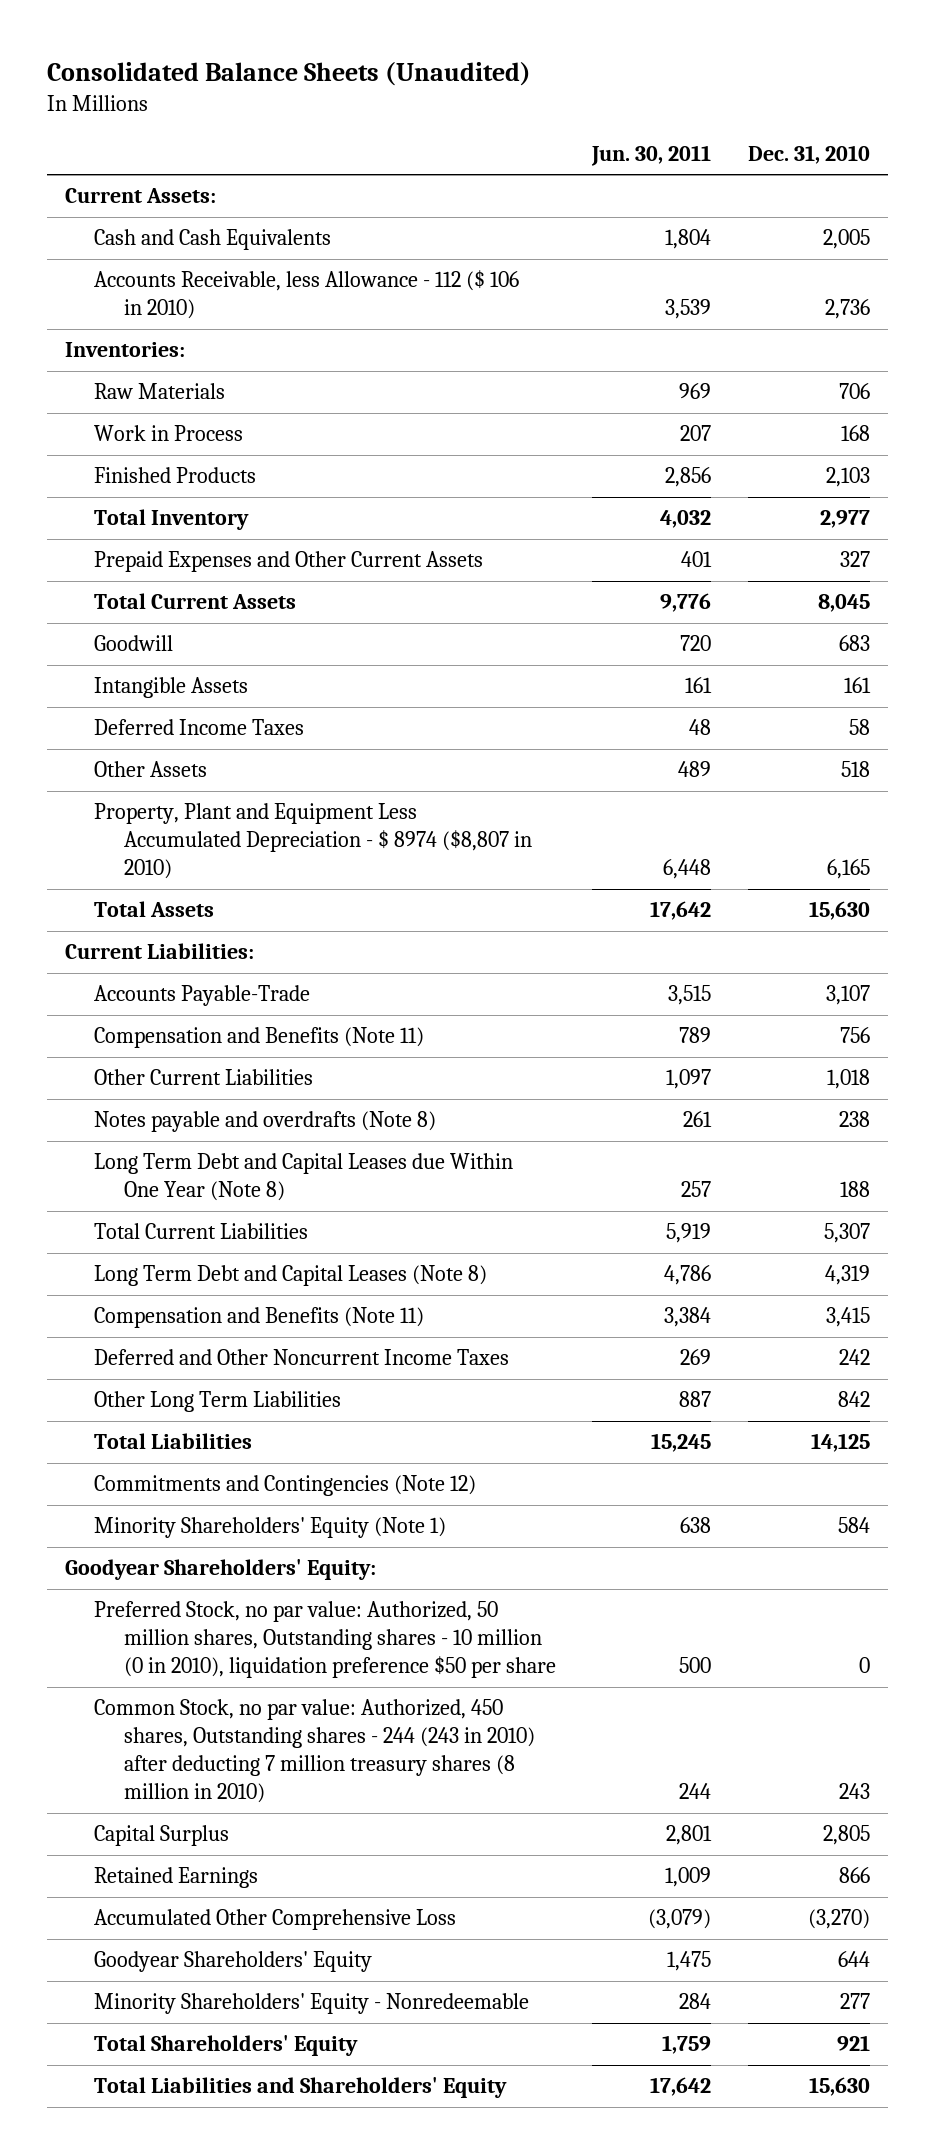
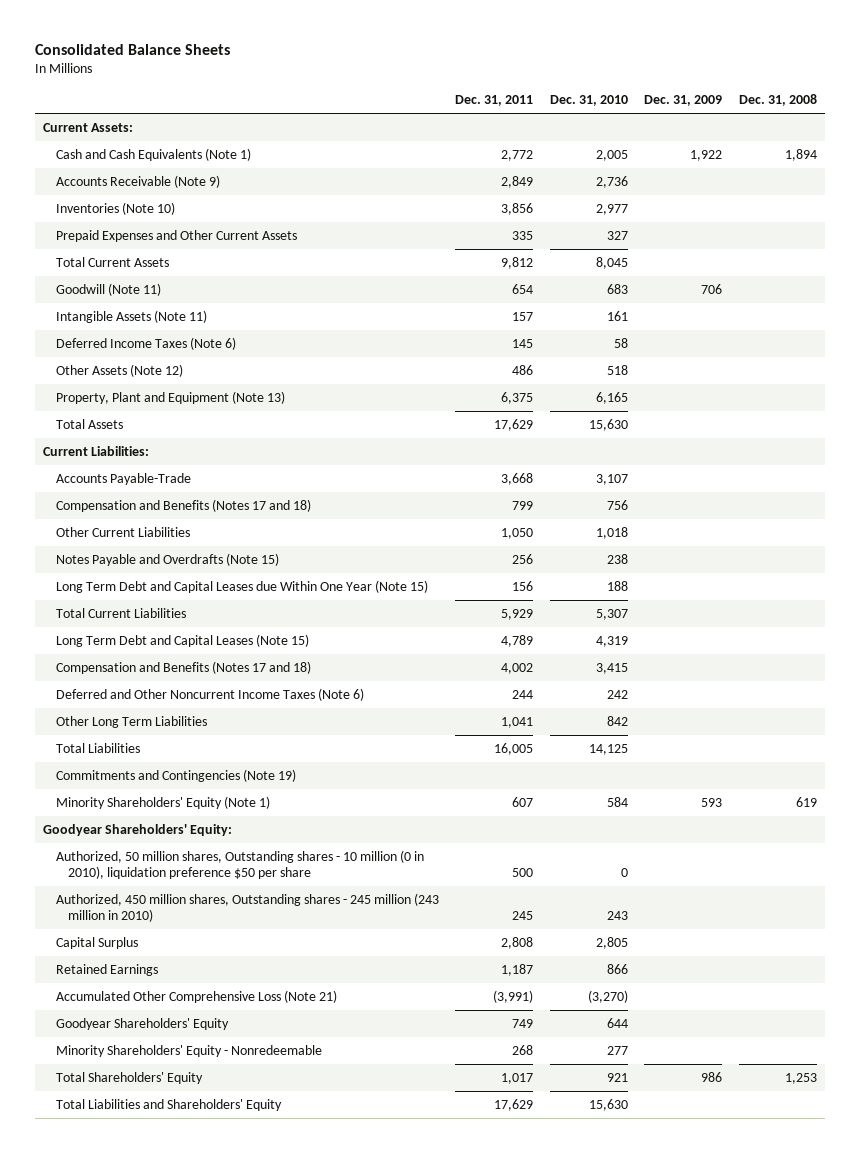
- Consolidated Balance Sheets (Unaudited)
+ Consolidated Balance Sheets
- | Jun. 30, 2011 | Dec. 31, 2010
+ | Dec. 31, 2011 | Dec. 31, 2010 | Dec. 31, 2009 | Dec. 31, 2008
- Cash and Cash Equivalents | 1,804 | 2,005
- Accounts Receivable, less Allowance - 112 ($ 106 in 2010) | 3,539 | 2,736
- Inventories:
- Raw Materials | 969 | 706
- Work in Process | 207 | 168
- Finished Products | 2,856 | 2,103
- Total Inventory | 4,032 | 2,977
+ Cash and Cash Equivalents (Note 1) | 2,772 | 2,005 | 1,922 | 1,894
+ Accounts Receivable (Note 9) | 2,849 | 2,736 | |
+ Inventories (Note 10) | 3,856 | 2,977 | |
- Goodwill | 720 | 683
- Intangible Assets | 161 | 161
- Deferred Income Taxes | 48 | 58
- Other Assets | 489 | 518
- Property, Plant and Equipment Less Accumulated Depreciation - $ 8974 ($8,807 in 2010) | 6,448 | 6,165
+ Goodwill (Note 11) | 654 | 683 | 706 |
+ Intangible Assets (Note 11) | 157 | 161 | |
+ Deferred Income Taxes (Note 6) | 145 | 58 | |
+ Other Assets (Note 12) | 486 | 518 | |
+ Property, Plant and Equipment (Note 13) | 6,375 | 6,165 | |
- Compensation and Benefits (Note 11) | 789 | 756
+ Compensation and Benefits (Notes 17 and 18) | 799 | 756 | |
- Notes payable and overdrafts (Note 8) | 261 | 238
- Long Term Debt and Capital Leases due Within One Year (Note 8) | 257 | 188
+ Notes Payable and Overdrafts (Note 15) | 256 | 238 | |
+ Long Term Debt and Capital Leases due Within One Year (Note 15) | 156 | 188 | |
- Long Term Debt and Capital Leases (Note 8) | 4,786 | 4,319
- Compensation and Benefits (Note 11) | 3,384 | 3,415
- Deferred and Other Noncurrent Income Taxes | 269 | 242
+ Long Term Debt and Capital Leases (Note 15) | 4,789 | 4,319 | |
+ Compensation and Benefits (Notes 17 and 18) | 4,002 | 3,415 | |
+ Deferred and Other Noncurrent Income Taxes (Note 6) | 244 | 242 | |
- Commitments and Contingencies (Note 12)
+ Commitments and Contingencies (Note 19)
- Preferred Stock, no par value: Authorized, 50 million shares, Outstanding shares - 10 million (0 in 2010), liquidation preference $50 per share | 500 | 0
- Common Stock, no par value: Authorized, 450 shares, Outstanding shares - 244 (243 in 2010) after deducting 7 million treasury shares (8 million in 2010) | 244 | 243
+ Authorized, 50 million shares, Outstanding shares - 10 million (0 in 2010), liquidation preference $50 per share | 500 | 0 | |
+ Authorized, 450 million shares, Outstanding shares - 245 million (243 million in 2010) | 245 | 243 | |
- Accumulated Other Comprehensive Loss | (3,079) | (3,270)
+ Accumulated Other Comprehensive Loss (Note 21) | (3,991) | (3,270) | |

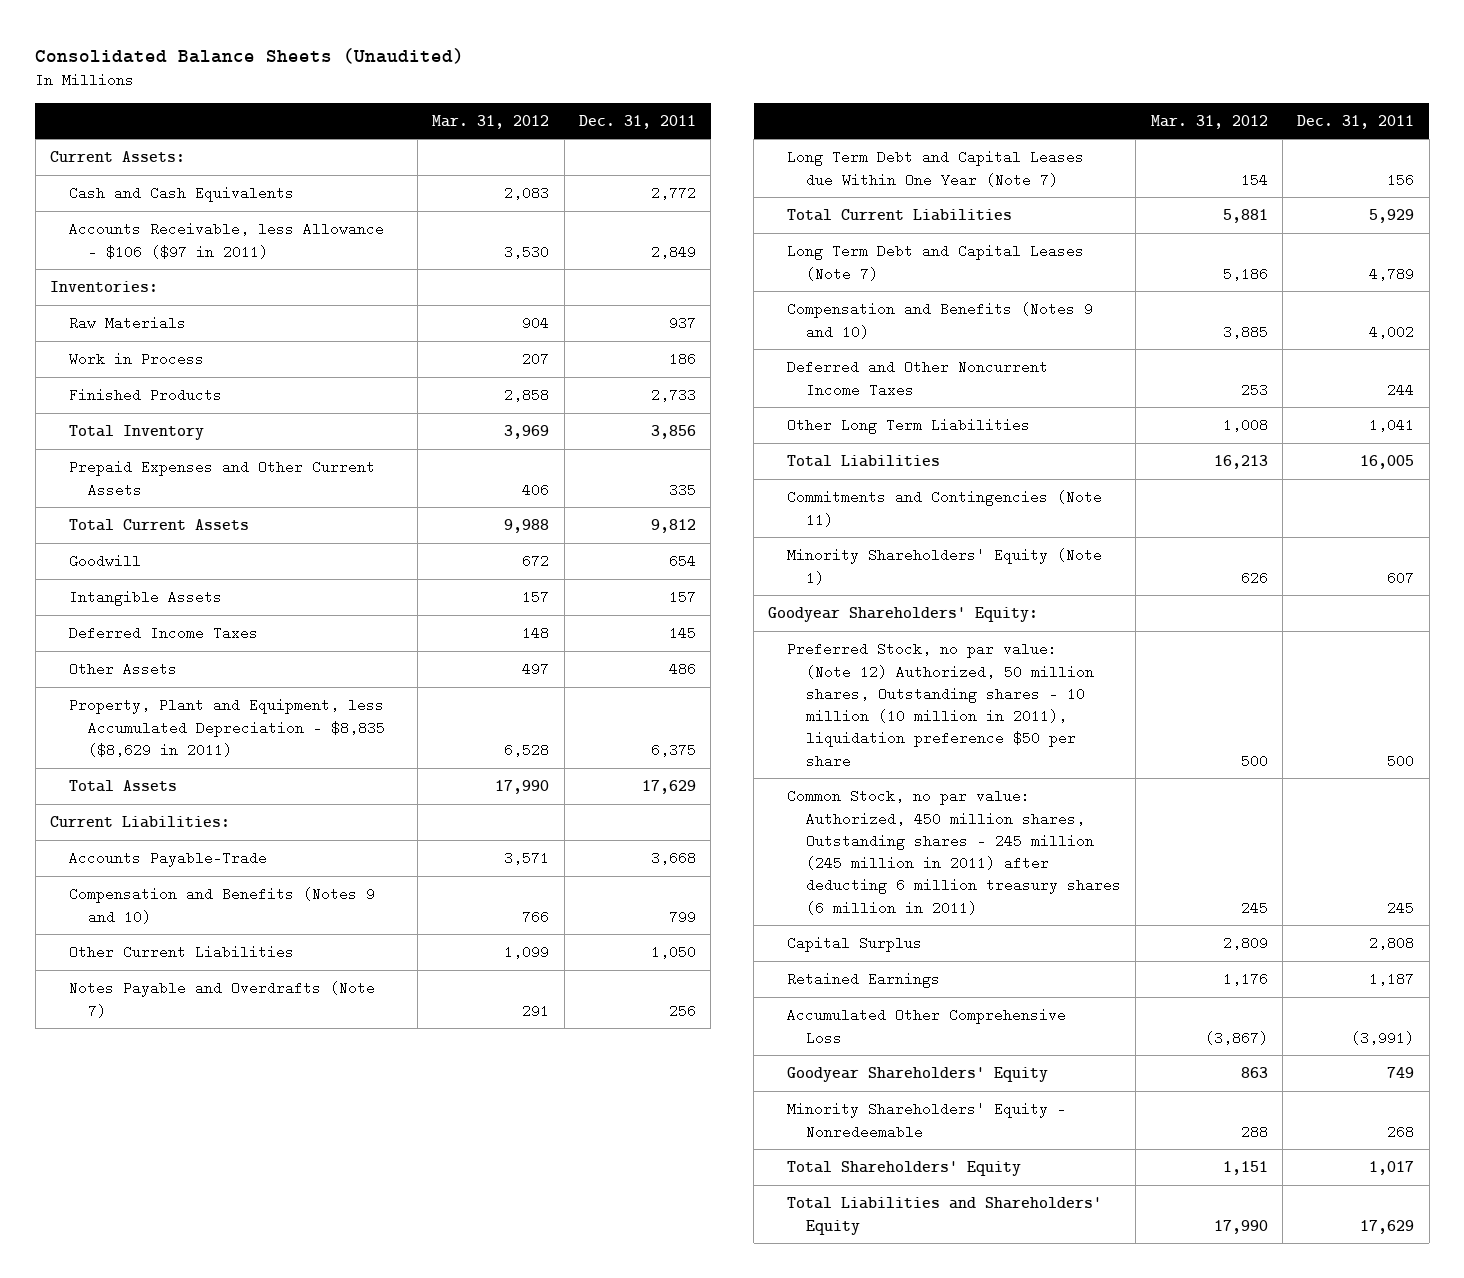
- Consolidated Balance Sheets
+ Consolidated Balance Sheets (Unaudited)
- | Dec. 31, 2011 | Dec. 31, 2010 | Dec. 31, 2009 | Dec. 31, 2008
+ | Mar. 31, 2012 | Dec. 31, 2011
- Cash and Cash Equivalents (Note 1) | 2,772 | 2,005 | 1,922 | 1,894
- Accounts Receivable (Note 9) | 2,849 | 2,736 | |
- Inventories (Note 10) | 3,856 | 2,977 | |
+ Cash and Cash Equivalents | 2,083 | 2,772
+ Accounts Receivable, less Allowance - $106 ($97 in 2011) | 3,530 | 2,849
+ Inventories:
+ Raw Materials | 904 | 937
+ Work in Process | 207 | 186
+ Finished Products | 2,858 | 2,733
+ Total Inventory | 3,969 | 3,856
- Goodwill (Note 11) | 654 | 683 | 706 |
- Intangible Assets (Note 11) | 157 | 161 | |
- Deferred Income Taxes (Note 6) | 145 | 58 | |
- Other Assets (Note 12) | 486 | 518 | |
- Property, Plant and Equipment (Note 13) | 6,375 | 6,165 | |
+ Goodwill | 672 | 654
+ Intangible Assets | 157 | 157
+ Deferred Income Taxes | 148 | 145
+ Other Assets | 497 | 486
+ Property, Plant and Equipment, less Accumulated Depreciation - $8,835 ($8,629 in 2011) | 6,528 | 6,375
- Compensation and Benefits (Notes 17 and 18) | 799 | 756 | |
+ Compensation and Benefits (Notes 9 and 10) | 766 | 799
- Notes Payable and Overdrafts (Note 15) | 256 | 238 | |
- Long Term Debt and Capital Leases due Within One Year (Note 15) | 156 | 188 | |
+ Notes Payable and Overdrafts (Note 7) | 291 | 256
+ Long Term Debt and Capital Leases due Within One Year (Note 7) | 154 | 156
- Long Term Debt and Capital Leases (Note 15) | 4,789 | 4,319 | |
- Compensation and Benefits (Notes 17 and 18) | 4,002 | 3,415 | |
- Deferred and Other Noncurrent Income Taxes (Note 6) | 244 | 242 | |
+ Long Term Debt and Capital Leases (Note 7) | 5,186 | 4,789
+ Compensation and Benefits (Notes 9 and 10) | 3,885 | 4,002
+ Deferred and Other Noncurrent Income Taxes | 253 | 244
- Commitments and Contingencies (Note 19)
+ Commitments and Contingencies (Note 11)
- Authorized, 50 million shares, Outstanding shares - 10 million (0 in 2010), liquidation preference $50 per share | 500 | 0 | |
- Authorized, 450 million shares, Outstanding shares - 245 million (243 million in 2010) | 245 | 243 | |
+ Preferred Stock, no par value: (Note 12) Authorized, 50 million shares, Outstanding shares - 10 million (10 million in 2011), liquidation preference $50 per share | 500 | 500
+ Common Stock, no par value: Authorized, 450 million shares, Outstanding shares - 245 million (245 million in 2011) after deducting 6 million treasury shares (6 million in 2011) | 245 | 245
- Accumulated Other Comprehensive Loss (Note 21) | (3,991) | (3,270) | |
+ Accumulated Other Comprehensive Loss | (3,867) | (3,991)

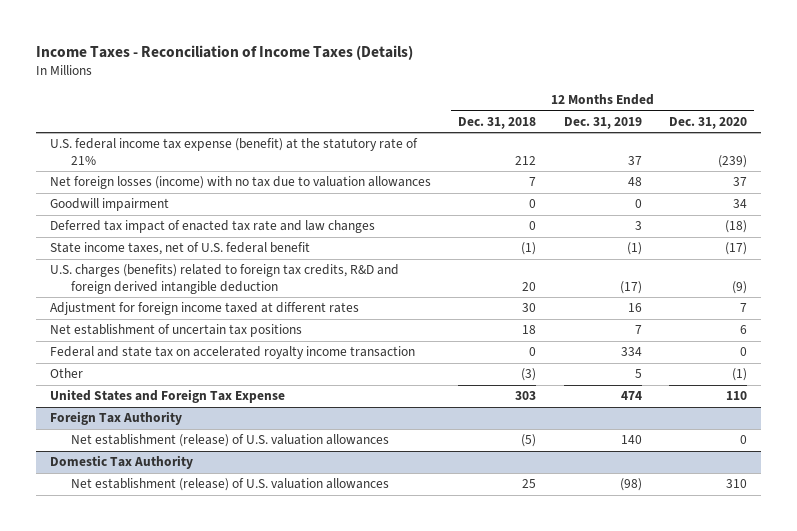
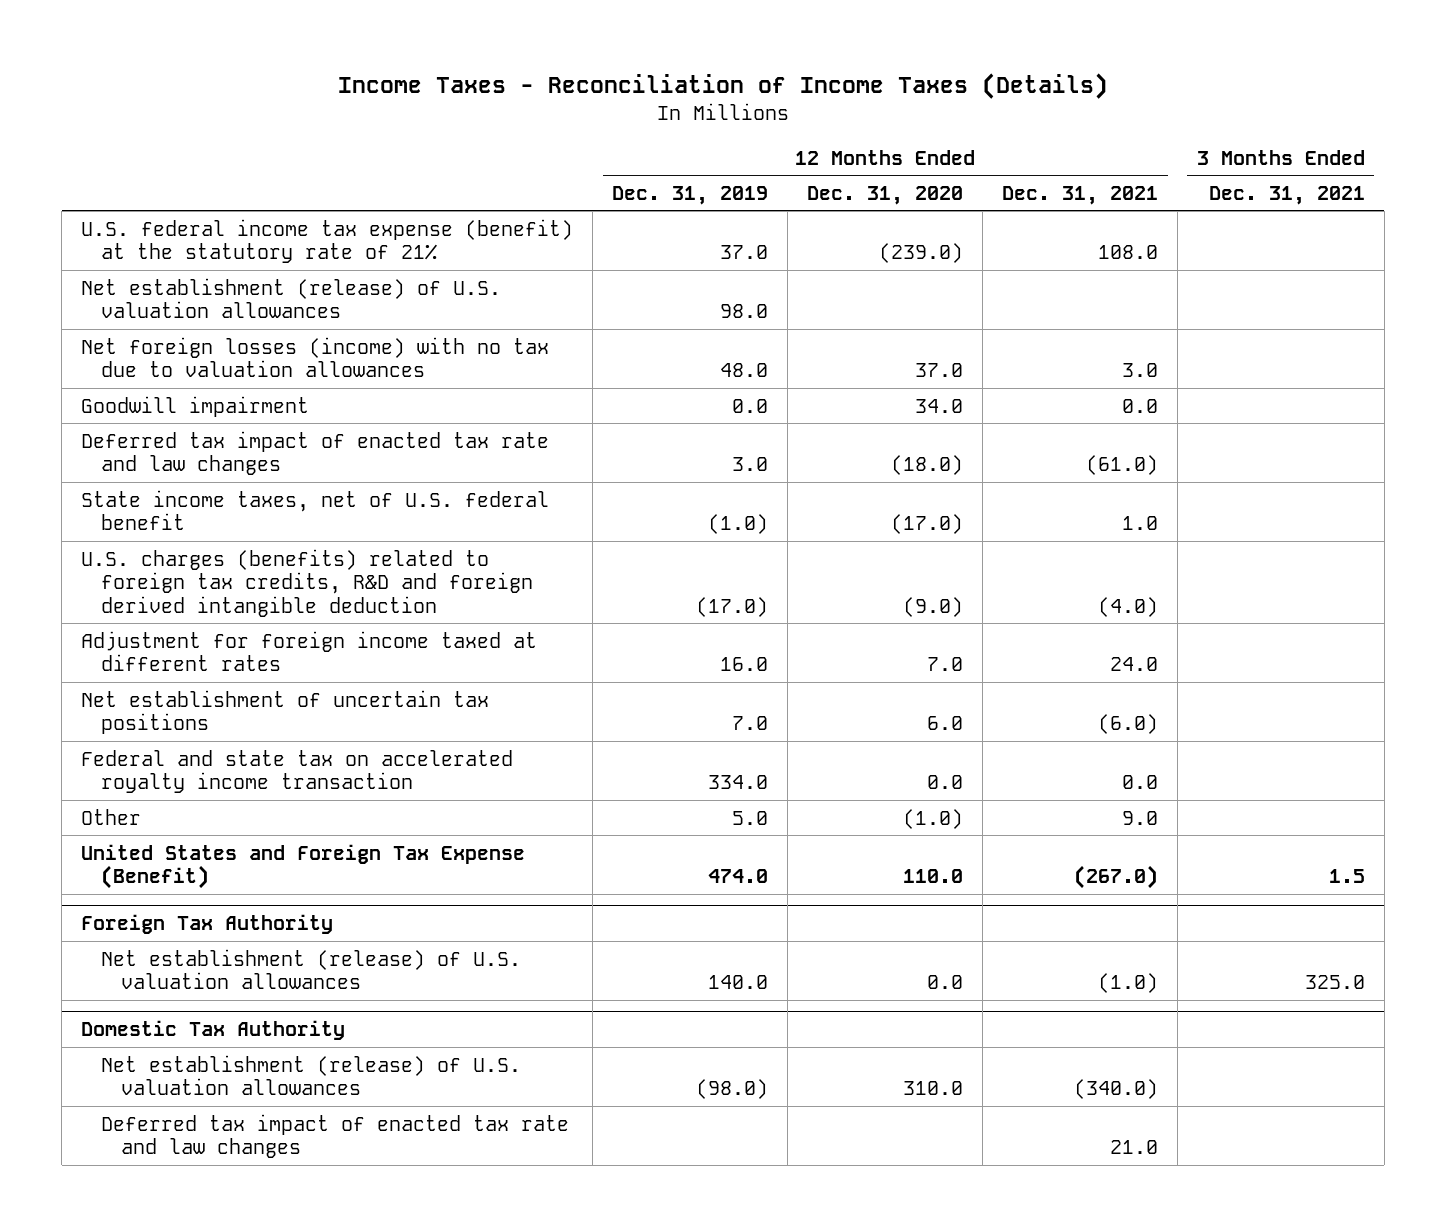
- | 12 Months Ended Dec. 31, 2018 | 12 Months Ended Dec. 31, 2019 | 12 Months Ended Dec. 31, 2020
+ | 12 Months Ended Dec. 31, 2019 | 12 Months Ended Dec. 31, 2020 | 12 Months Ended Dec. 31, 2021 | 3 Months Ended Dec. 31, 2021
- U.S. federal income tax expense (benefit) at the statutory rate of 21% | 212 | 37 | (239)
- Net foreign losses (income) with no tax due to valuation allowances | 7 | 48 | 37
- Goodwill impairment | 0 | 0 | 34
- Deferred tax impact of enacted tax rate and law changes | 0 | 3 | (18)
- State income taxes, net of U.S. federal benefit | (1) | (1) | (17)
- U.S. charges (benefits) related to foreign tax credits, R&D and foreign derived intangible deduction | 20 | (17) | (9)
- Adjustment for foreign income taxed at different rates | 30 | 16 | 7
- Net establishment of uncertain tax positions | 18 | 7 | 6
- Federal and state tax on accelerated royalty income transaction | 0 | 334 | 0
- Other | (3) | 5 | (1)
- United States and Foreign Tax Expense | 303 | 474 | 110
+ U.S. federal income tax expense (benefit) at the statutory rate of 21% | 37.0 | (239.0) | 108.0 |
+ Net establishment (release) of U.S. valuation allowances | 98.0 | | |
+ Net foreign losses (income) with no tax due to valuation allowances | 48.0 | 37.0 | 3.0 |
+ Goodwill impairment | 0.0 | 34.0 | 0.0 |
+ Deferred tax impact of enacted tax rate and law changes | 3.0 | (18.0) | (61.0) |
+ State income taxes, net of U.S. federal benefit | (1.0) | (17.0) | 1.0 |
+ U.S. charges (benefits) related to foreign tax credits, R&D and foreign derived intangible deduction | (17.0) | (9.0) | (4.0) |
+ Adjustment for foreign income taxed at different rates | 16.0 | 7.0 | 24.0 |
+ Net establishment of uncertain tax positions | 7.0 | 6.0 | (6.0) |
+ Federal and state tax on accelerated royalty income transaction | 334.0 | 0.0 | 0.0 |
+ Other | 5.0 | (1.0) | 9.0 |
+ United States and Foreign Tax Expense (Benefit) | 474.0 | 110.0 | (267.0) | 1.5
@ Foreign Tax Authority
- Net establishment (release) of U.S. valuation allowances | (5) | 140 | 0
+ Net establishment (release) of U.S. valuation allowances | 140.0 | 0.0 | (1.0) | 325.0
@ Domestic Tax Authority
- Net establishment (release) of U.S. valuation allowances | 25 | (98) | 310
+ Net establishment (release) of U.S. valuation allowances | (98.0) | 310.0 | (340.0) |
+ Deferred tax impact of enacted tax rate and law changes | | | 21.0 |

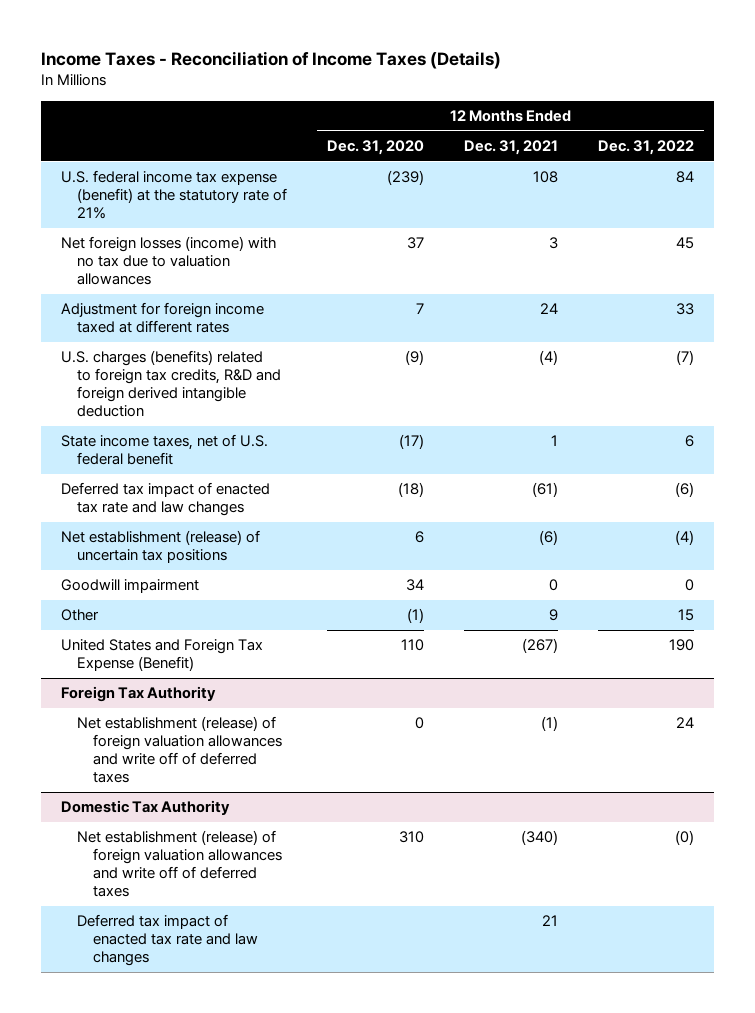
- | 12 Months Ended Dec. 31, 2019 | 12 Months Ended Dec. 31, 2020 | 12 Months Ended Dec. 31, 2021 | 3 Months Ended Dec. 31, 2021
+ | 12 Months Ended Dec. 31, 2020 | 12 Months Ended Dec. 31, 2021 | 12 Months Ended Dec. 31, 2022
- U.S. federal income tax expense (benefit) at the statutory rate of 21% | 37.0 | (239.0) | 108.0 |
- Net establishment (release) of U.S. valuation allowances | 98.0 | | |
- Net foreign losses (income) with no tax due to valuation allowances | 48.0 | 37.0 | 3.0 |
- Goodwill impairment | 0.0 | 34.0 | 0.0 |
- Deferred tax impact of enacted tax rate and law changes | 3.0 | (18.0) | (61.0) |
- State income taxes, net of U.S. federal benefit | (1.0) | (17.0) | 1.0 |
- U.S. charges (benefits) related to foreign tax credits, R&D and foreign derived intangible deduction | (17.0) | (9.0) | (4.0) |
- Adjustment for foreign income taxed at different rates | 16.0 | 7.0 | 24.0 |
- Net establishment of uncertain tax positions | 7.0 | 6.0 | (6.0) |
- Federal and state tax on accelerated royalty income transaction | 334.0 | 0.0 | 0.0 |
- Other | 5.0 | (1.0) | 9.0 |
- United States and Foreign Tax Expense (Benefit) | 474.0 | 110.0 | (267.0) | 1.5
+ U.S. federal income tax expense (benefit) at the statutory rate of 21% | (239) | 108 | 84
+ Net foreign losses (income) with no tax due to valuation allowances | 37 | 3 | 45
+ Adjustment for foreign income taxed at different rates | 7 | 24 | 33
+ U.S. charges (benefits) related to foreign tax credits, R&D and foreign derived intangible deduction | (9) | (4) | (7)
+ State income taxes, net of U.S. federal benefit | (17) | 1 | 6
+ Deferred tax impact of enacted tax rate and law changes | (18) | (61) | (6)
+ Net establishment (release) of uncertain tax positions | 6 | (6) | (4)
+ Goodwill impairment | 34 | 0 | 0
+ Other | (1) | 9 | 15
+ United States and Foreign Tax Expense (Benefit) | 110 | (267) | 190
@ Foreign Tax Authority
- Net establishment (release) of U.S. valuation allowances | 140.0 | 0.0 | (1.0) | 325.0
+ Net establishment (release) of foreign valuation allowances and write off of deferred taxes | 0 | (1) | 24
@ Domestic Tax Authority
- Net establishment (release) of U.S. valuation allowances | (98.0) | 310.0 | (340.0) |
- Deferred tax impact of enacted tax rate and law changes | | | 21.0 |
+ Net establishment (release) of foreign valuation allowances and write off of deferred taxes | 310 | (340) | (0)
+ Deferred tax impact of enacted tax rate and law changes | | 21 |

